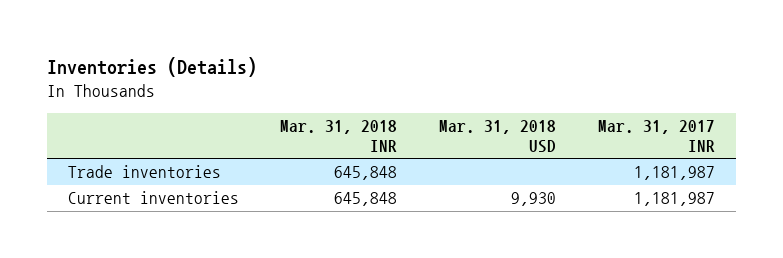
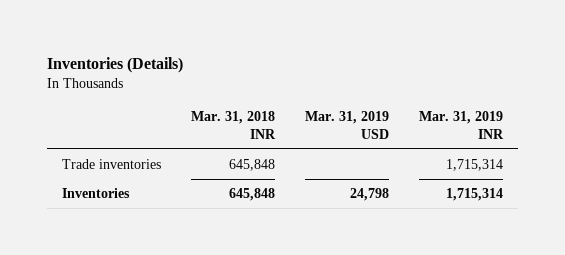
- | Mar. 31, 2018 INR | Mar. 31, 2018 USD | Mar. 31, 2017 INR
+ | Mar. 31, 2018 INR | Mar. 31, 2019 USD | Mar. 31, 2019 INR
- Current inventories | 645,848 | 9,930 | 1,181,987
+ Inventories | 645,848 | 24,798 | 1,715,314

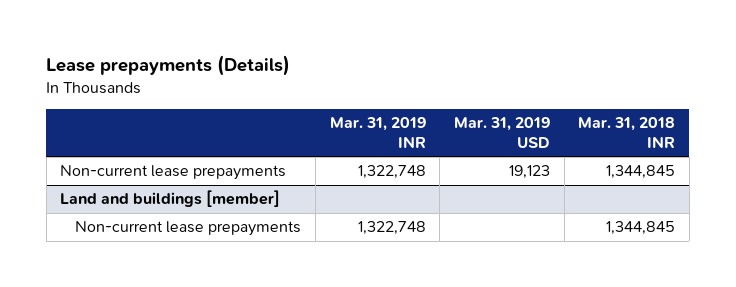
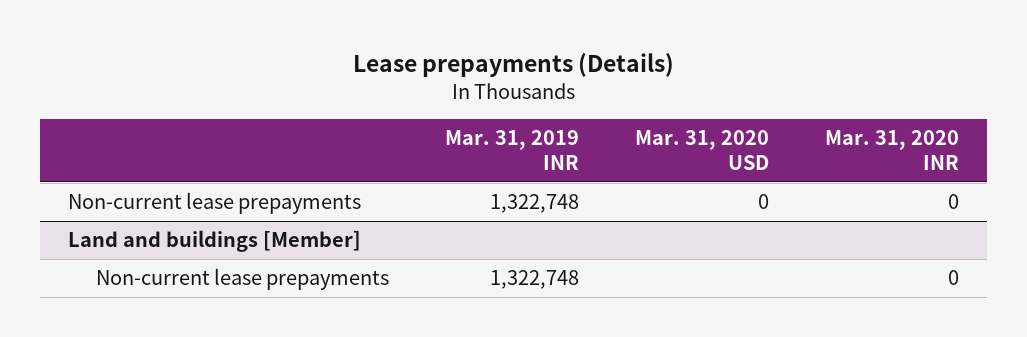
- | Mar. 31, 2019 INR | Mar. 31, 2019 USD | Mar. 31, 2018 INR
+ | Mar. 31, 2019 INR | Mar. 31, 2020 USD | Mar. 31, 2020 INR
- Land and buildings [member]
+ Land and buildings [Member]

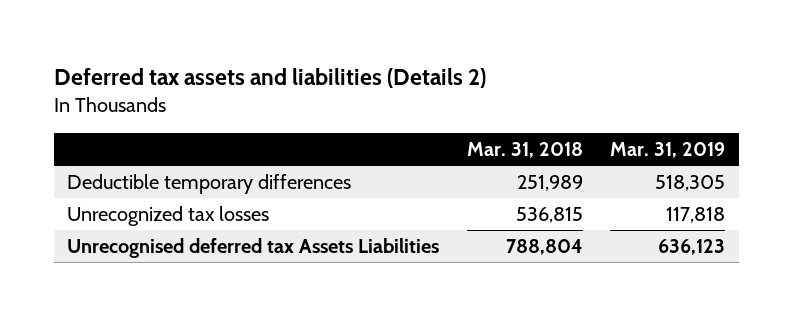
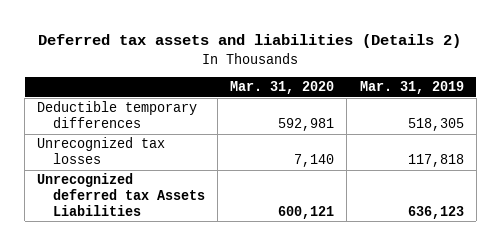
- | Mar. 31, 2018 | Mar. 31, 2019
+ | Mar. 31, 2020 | Mar. 31, 2019
- Unrecognised deferred tax Assets Liabilities | 788,804 | 636,123
+ Unrecognized deferred tax Assets Liabilities | 600,121 | 636,123

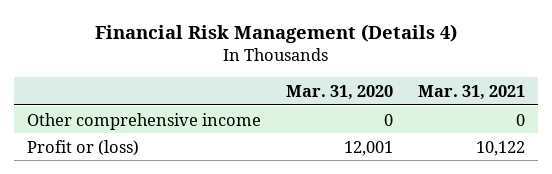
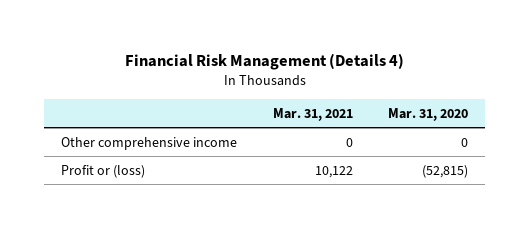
- | Mar. 31, 2020 | Mar. 31, 2021
+ | Mar. 31, 2021 | Mar. 31, 2020
- Profit or (loss) | 12,001 | 10,122
+ Profit or (loss) | 10,122 | (52,815)

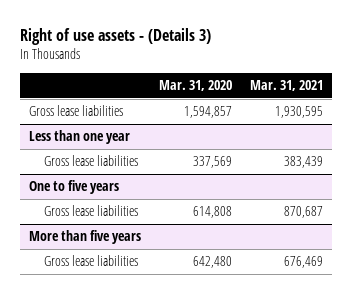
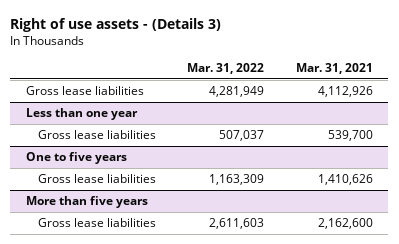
- | Mar. 31, 2020 | Mar. 31, 2021
+ | Mar. 31, 2022 | Mar. 31, 2021
- Gross lease liabilities | 1,594,857 | 1,930,595
+ Gross lease liabilities | 4,281,949 | 4,112,926
@ Less than one year
- Gross lease liabilities | 337,569 | 383,439
+ Gross lease liabilities | 507,037 | 539,700
@ One to five years
- Gross lease liabilities | 614,808 | 870,687
+ Gross lease liabilities | 1,163,309 | 1,410,626
@ More than five years
- Gross lease liabilities | 642,480 | 676,469
+ Gross lease liabilities | 2,611,603 | 2,162,600

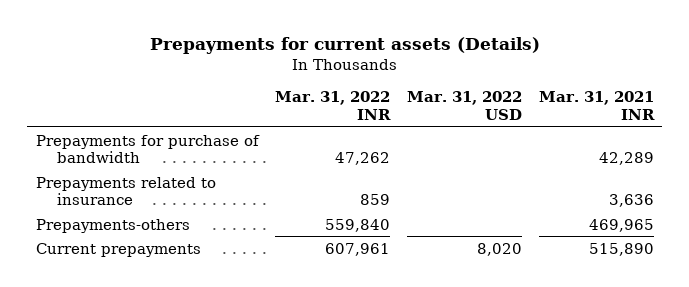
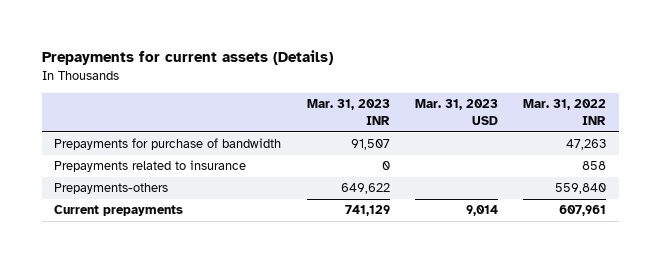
- | Mar. 31, 2022 INR | Mar. 31, 2022 USD | Mar. 31, 2021 INR
+ | Mar. 31, 2023 INR | Mar. 31, 2023 USD | Mar. 31, 2022 INR
- Prepayments for purchase of bandwidth | 47,262 | | 42,289
- Prepayments related to insurance | 859 | | 3,636
+ Prepayments for purchase of bandwidth | 91,507 | | 47,263
+ Prepayments related to insurance | 0 | | 858

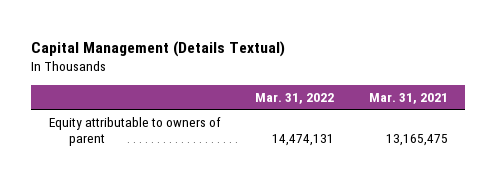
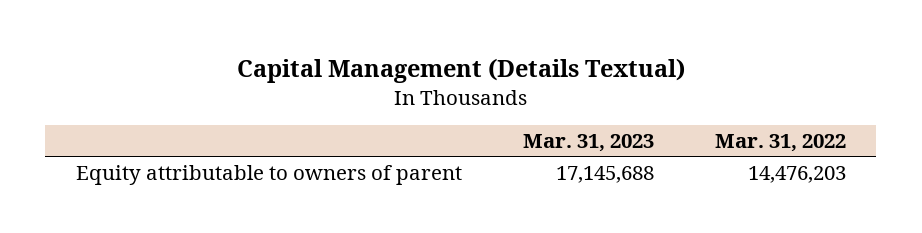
- | Mar. 31, 2022 | Mar. 31, 2021
+ | Mar. 31, 2023 | Mar. 31, 2022
- Equity attributable to owners of parent | 14,474,131 | 13,165,475
+ Equity attributable to owners of parent | 17,145,688 | 14,476,203

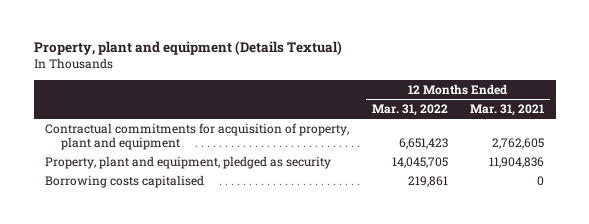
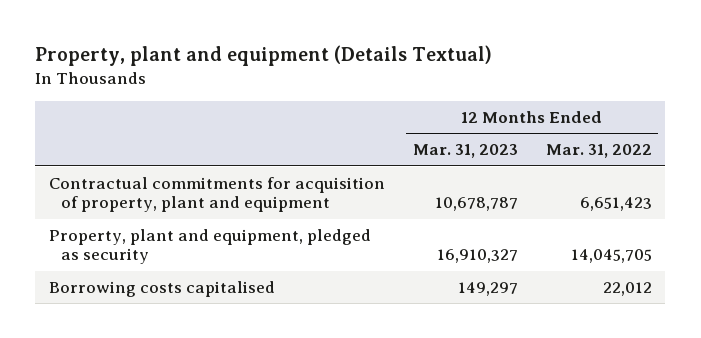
- | 12 Months Ended Mar. 31, 2022 | 12 Months Ended Mar. 31, 2021
+ | 12 Months Ended Mar. 31, 2023 | 12 Months Ended Mar. 31, 2022
- Borrowing costs capitalised | 219,861 | 0
+ Borrowing costs capitalised | 149,297 | 22,012

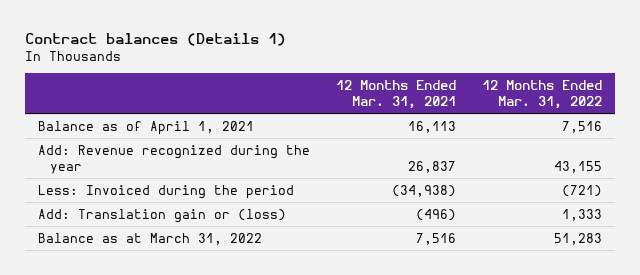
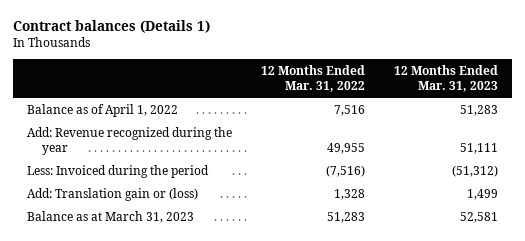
- | 12 Months Ended Mar. 31, 2021 | 12 Months Ended Mar. 31, 2022
+ | 12 Months Ended Mar. 31, 2022 | 12 Months Ended Mar. 31, 2023
- Balance as of April 1, 2021 | 16,113 | 7,516
- Add: Revenue recognized during the year | 26,837 | 43,155
- Less: Invoiced during the period | (34,938) | (721)
- Add: Translation gain or (loss) | (496) | 1,333
- Balance as at March 31, 2022 | 7,516 | 51,283
+ Balance as of April 1, 2022 | 7,516 | 51,283
+ Add: Revenue recognized during the year | 49,955 | 51,111
+ Less: Invoiced during the period | (7,516) | (51,312)
+ Add: Translation gain or (loss) | 1,328 | 1,499
+ Balance as at March 31, 2023 | 51,283 | 52,581

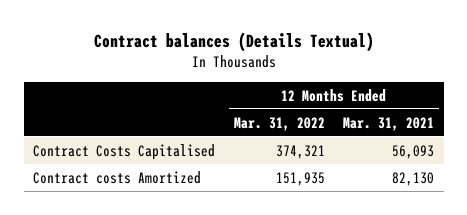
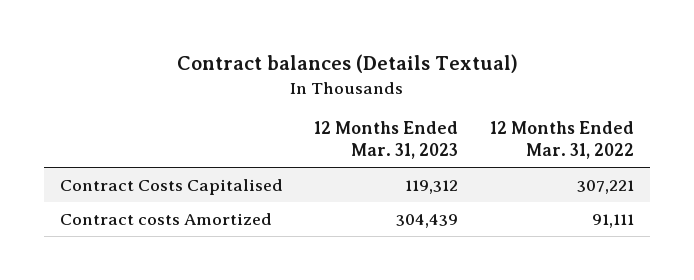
- | 12 Months Ended Mar. 31, 2022 | 12 Months Ended Mar. 31, 2021
+ | 12 Months Ended Mar. 31, 2023 | 12 Months Ended Mar. 31, 2022
- Contract Costs Capitalised | 374,321 | 56,093
- Contract costs Amortized | 151,935 | 82,130
+ Contract Costs Capitalised | 119,312 | 307,221
+ Contract costs Amortized | 304,439 | 91,111

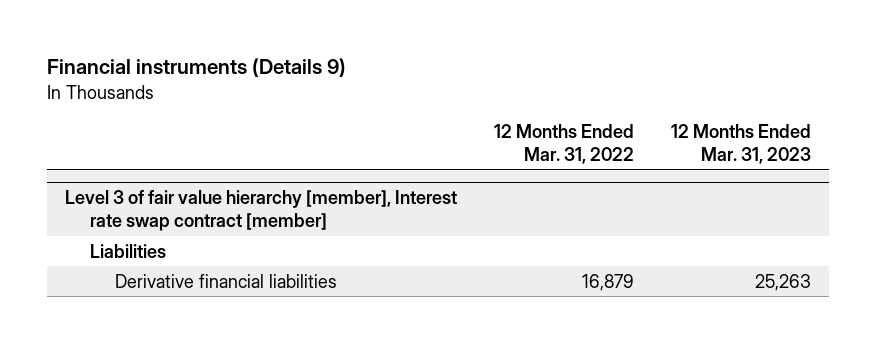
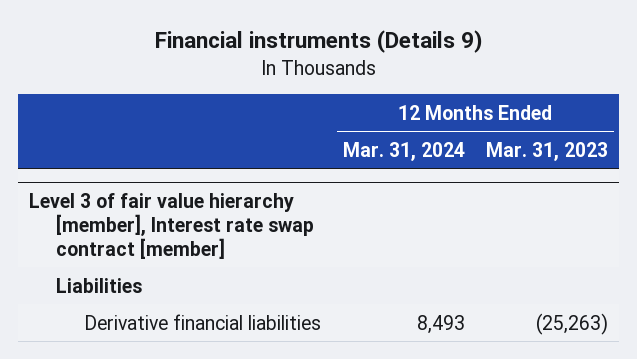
- | 12 Months Ended Mar. 31, 2022 | 12 Months Ended Mar. 31, 2023
+ | 12 Months Ended Mar. 31, 2024 | 12 Months Ended Mar. 31, 2023
@ Level 3 of fair value hierarchy [member], Interest rate swap contract [member]
- Derivative financial liabilities | 16,879 | 25,263
+ Derivative financial liabilities | 8,493 | (25,263)

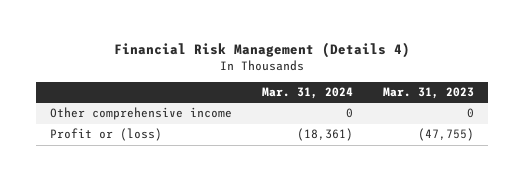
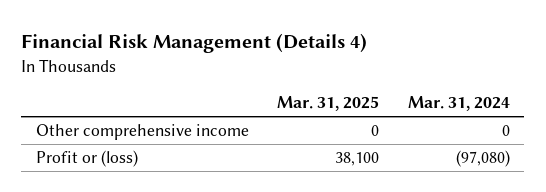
- | Mar. 31, 2024 | Mar. 31, 2023
+ | Mar. 31, 2025 | Mar. 31, 2024
- Profit or (loss) | (18,361) | (47,755)
+ Profit or (loss) | 38,100 | (97,080)

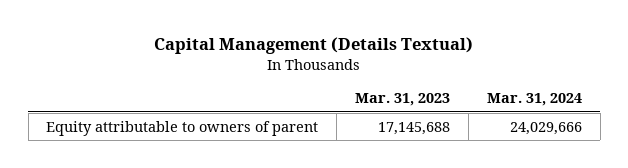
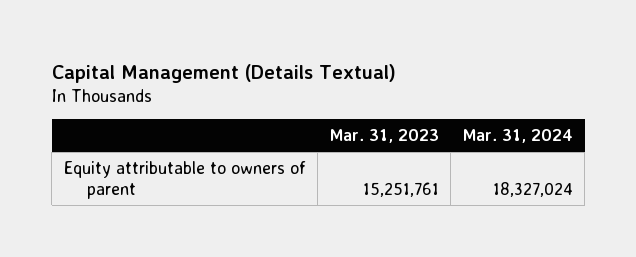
- Equity attributable to owners of parent | 17,145,688 | 24,029,666
+ Equity attributable to owners of parent | 15,251,761 | 18,327,024

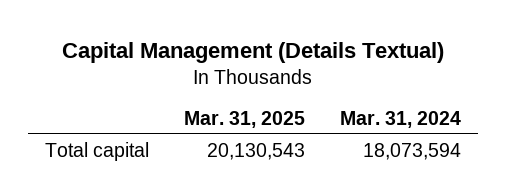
- | Mar. 31, 2023 | Mar. 31, 2024
+ | Mar. 31, 2025 | Mar. 31, 2024
- Equity attributable to owners of parent | 15,251,761 | 18,327,024
+ Total capital | 20,130,543 | 18,073,594

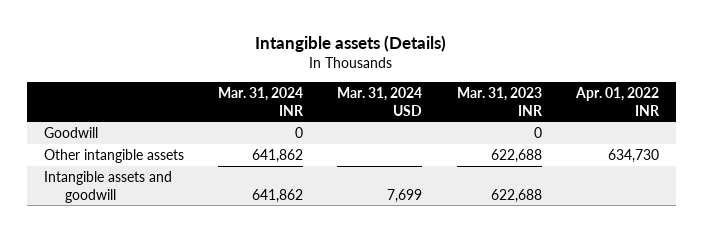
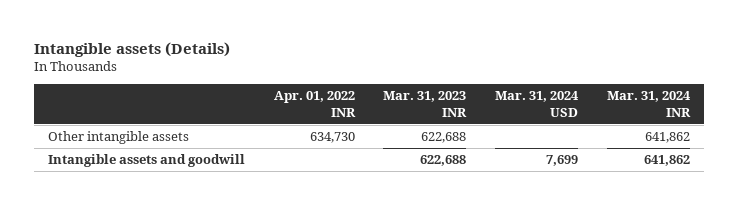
- | Mar. 31, 2024 INR | Mar. 31, 2024 USD | Mar. 31, 2023 INR | Apr. 01, 2022 INR
+ | Apr. 01, 2022 INR | Mar. 31, 2023 INR | Mar. 31, 2024 USD | Mar. 31, 2024 INR
- Goodwill | 0 | | 0 |

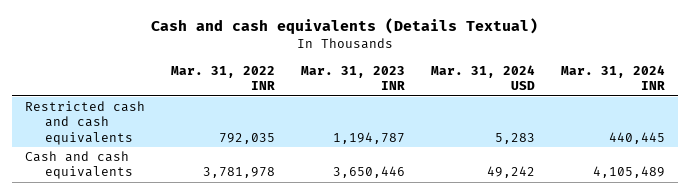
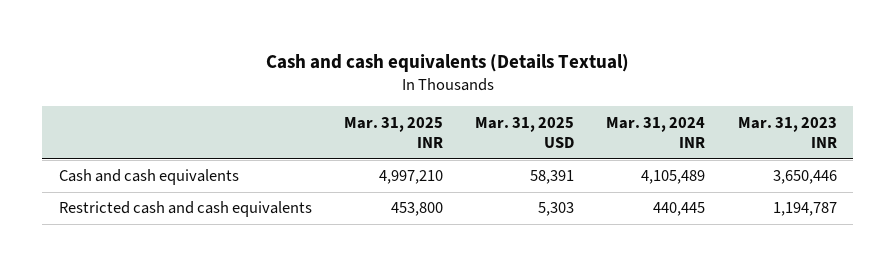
- | Mar. 31, 2022 INR | Mar. 31, 2023 INR | Mar. 31, 2024 USD | Mar. 31, 2024 INR
+ | Mar. 31, 2025 INR | Mar. 31, 2025 USD | Mar. 31, 2024 INR | Mar. 31, 2023 INR
moved down: Restricted cash and cash equivalents | 453,800 | 5,303 | 440,445 | 1,194,787

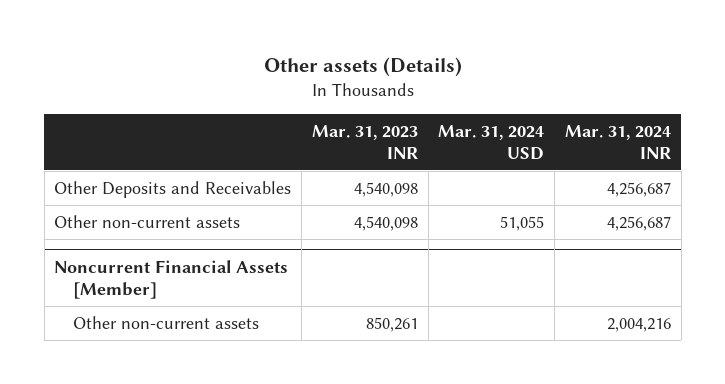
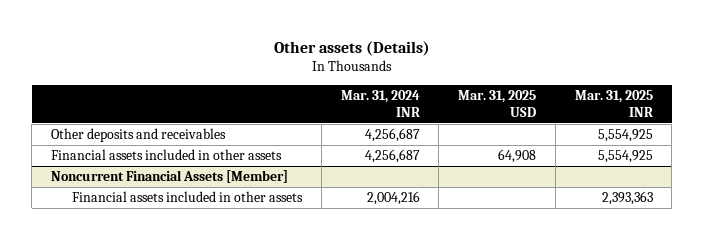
- | Mar. 31, 2023 INR | Mar. 31, 2024 USD | Mar. 31, 2024 INR
+ | Mar. 31, 2024 INR | Mar. 31, 2025 USD | Mar. 31, 2025 INR
- Other Deposits and Receivables | 4,540,098 | | 4,256,687
- Other non-current assets | 4,540,098 | 51,055 | 4,256,687
+ Other deposits and receivables | 4,256,687 | | 5,554,925
+ Financial assets included in other assets | 4,256,687 | 64,908 | 5,554,925
@ Noncurrent Financial Assets [Member]
- Other non-current assets | 850,261 | | 2,004,216
+ Financial assets included in other assets | 2,004,216 | | 2,393,363

